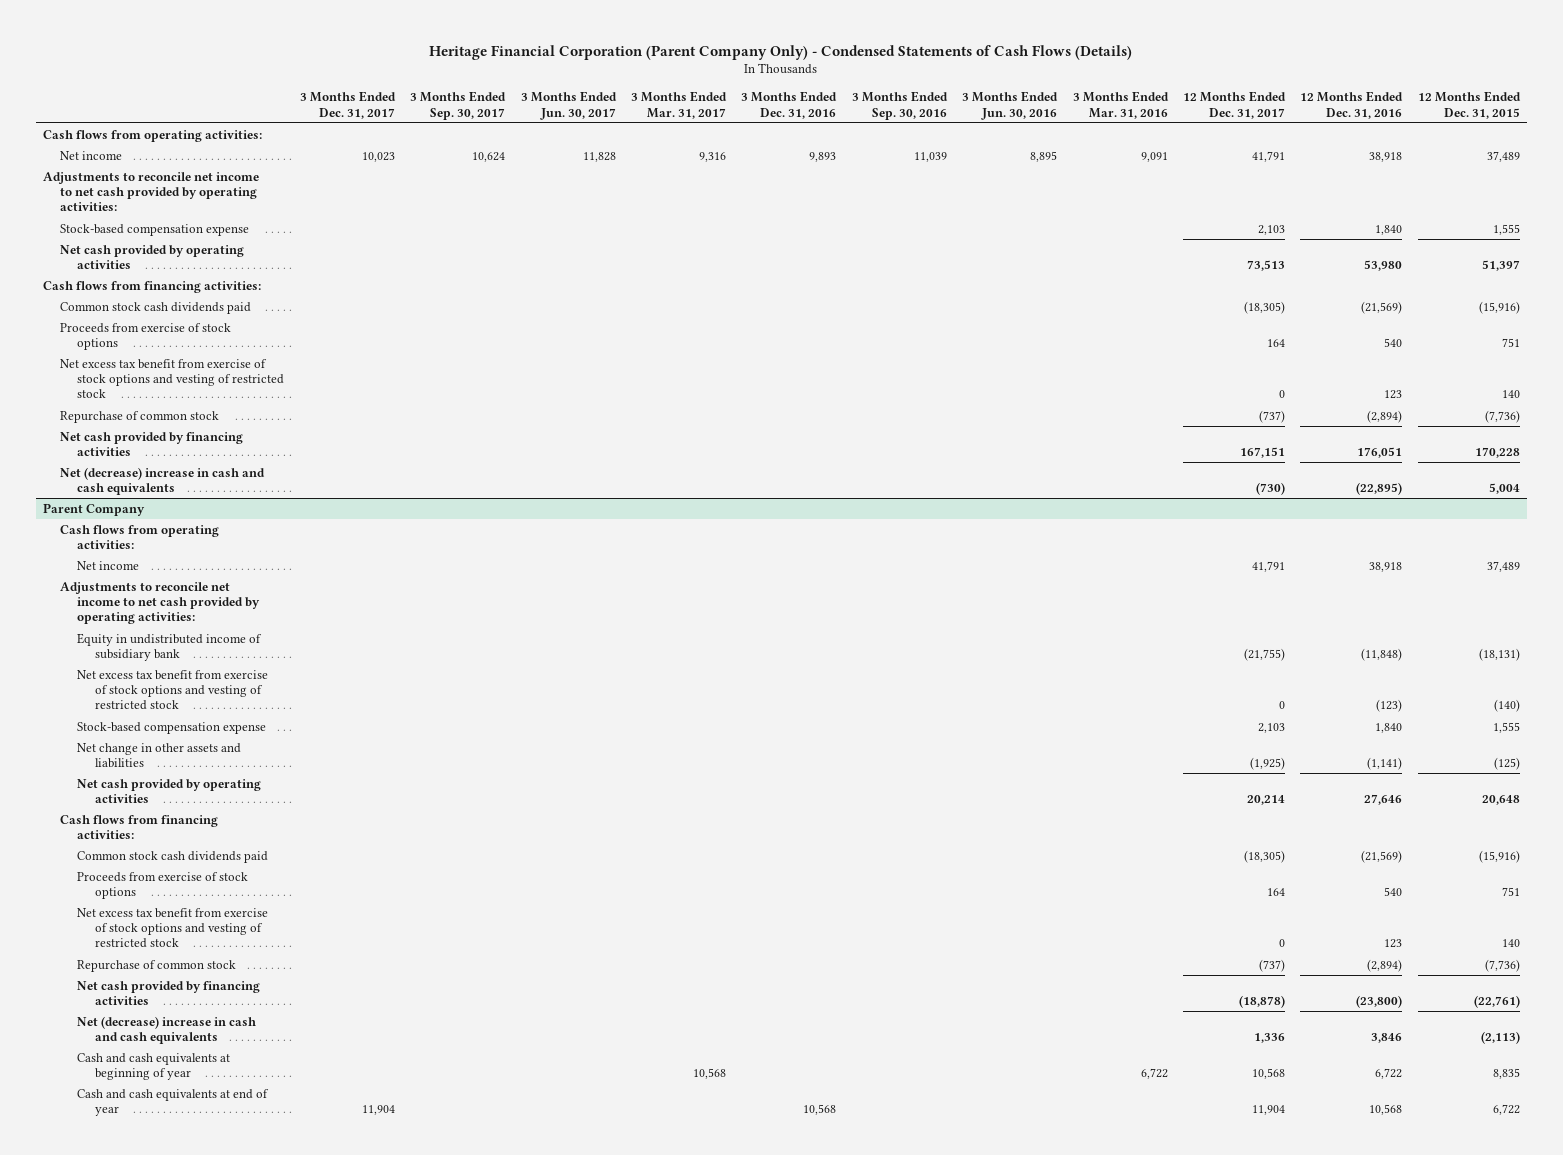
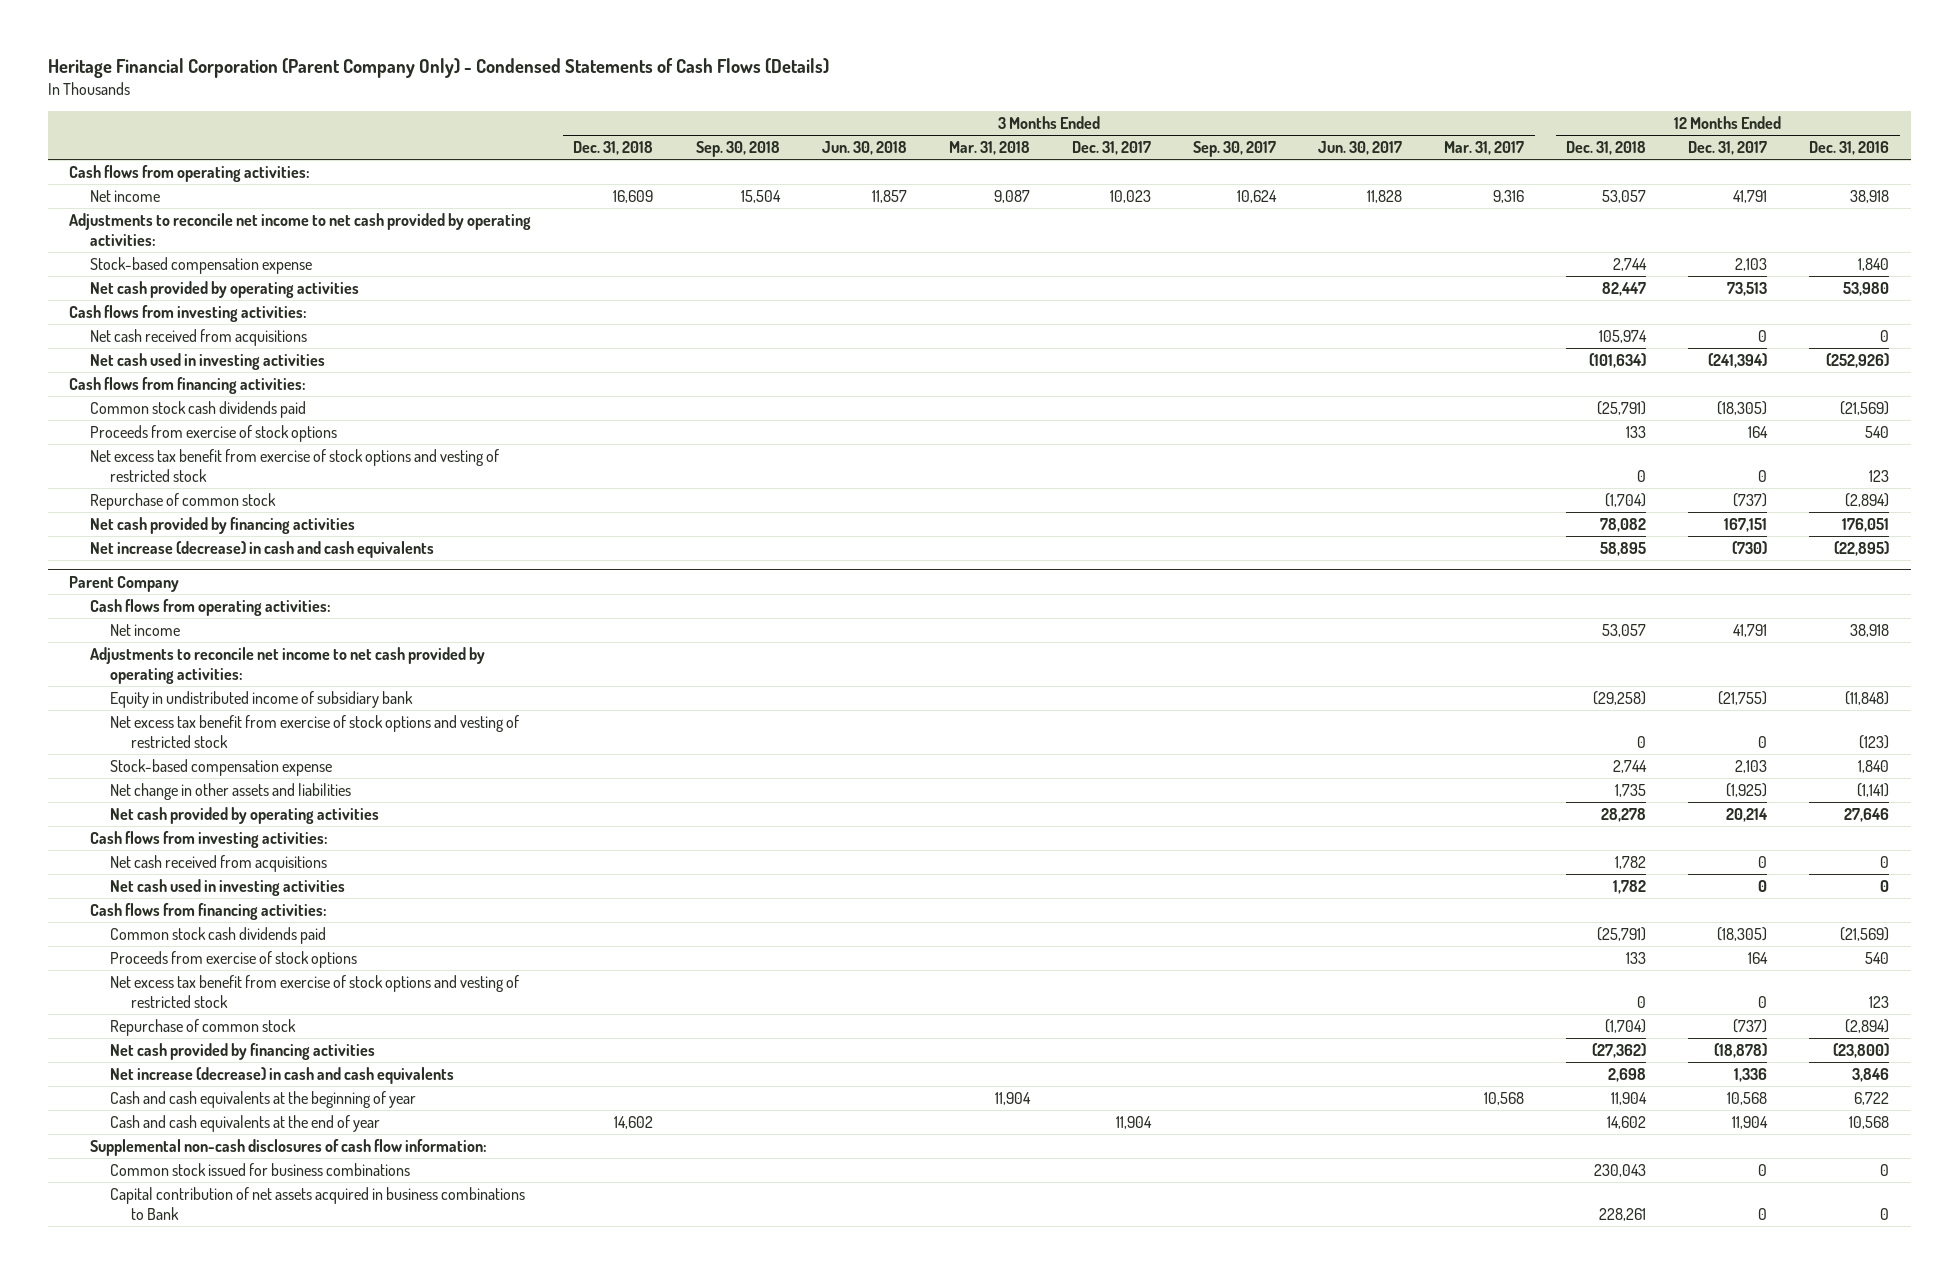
- | 3 Months Ended Dec. 31, 2017 | 3 Months Ended Sep. 30, 2017 | 3 Months Ended Jun. 30, 2017 | 3 Months Ended Mar. 31, 2017 | 3 Months Ended Dec. 31, 2016 | 3 Months Ended Sep. 30, 2016 | 3 Months Ended Jun. 30, 2016 | 3 Months Ended Mar. 31, 2016 | 12 Months Ended Dec. 31, 2017 | 12 Months Ended Dec. 31, 2016 | 12 Months Ended Dec. 31, 2015
+ | 3 Months Ended Dec. 31, 2018 | 3 Months Ended Sep. 30, 2018 | 3 Months Ended Jun. 30, 2018 | 3 Months Ended Mar. 31, 2018 | 3 Months Ended Dec. 31, 2017 | 3 Months Ended Sep. 30, 2017 | 3 Months Ended Jun. 30, 2017 | 3 Months Ended Mar. 31, 2017 | 12 Months Ended Dec. 31, 2018 | 12 Months Ended Dec. 31, 2017 | 12 Months Ended Dec. 31, 2016
+ Cash flows from investing activities:
+ Net cash received from acquisitions | | | | | | | | | 105,974 | 0 | 0
+ Net cash used in investing activities | | | | | | | | | (101,634) | (241,394) | (252,926)
- Net (decrease) increase in cash and cash equivalents | | | | | | | | | (730) | (22,895) | 5,004
+ Net increase (decrease) in cash and cash equivalents | | | | | | | | | 58,895 | (730) | (22,895)
@ Parent Company
+ Cash flows from investing activities:
+ Net cash received from acquisitions | | | | | | | | | 1,782 | 0 | 0
+ Net cash used in investing activities | | | | | | | | | 1,782 | 0 | 0
- Net (decrease) increase in cash and cash equivalents | | | | | | | | | 1,336 | 3,846 | (2,113)
- Cash and cash equivalents at beginning of year | | | | 10,568 | | | | 6,722 | 10,568 | 6,722 | 8,835
- Cash and cash equivalents at end of year | 11,904 | | | | 10,568 | | | | 11,904 | 10,568 | 6,722
+ Net increase (decrease) in cash and cash equivalents | | | | | | | | | 2,698 | 1,336 | 3,846
+ Cash and cash equivalents at the beginning of year | | | | 11,904 | | | | 10,568 | 11,904 | 10,568 | 6,722
+ Cash and cash equivalents at the end of year | 14,602 | | | | 11,904 | | | | 14,602 | 11,904 | 10,568
+ Supplemental non-cash disclosures of cash flow information:
+ Common stock issued for business combinations | | | | | | | | | 230,043 | 0 | 0
+ Capital contribution of net assets acquired in business combinations to Bank | | | | | | | | | 228,261 | 0 | 0

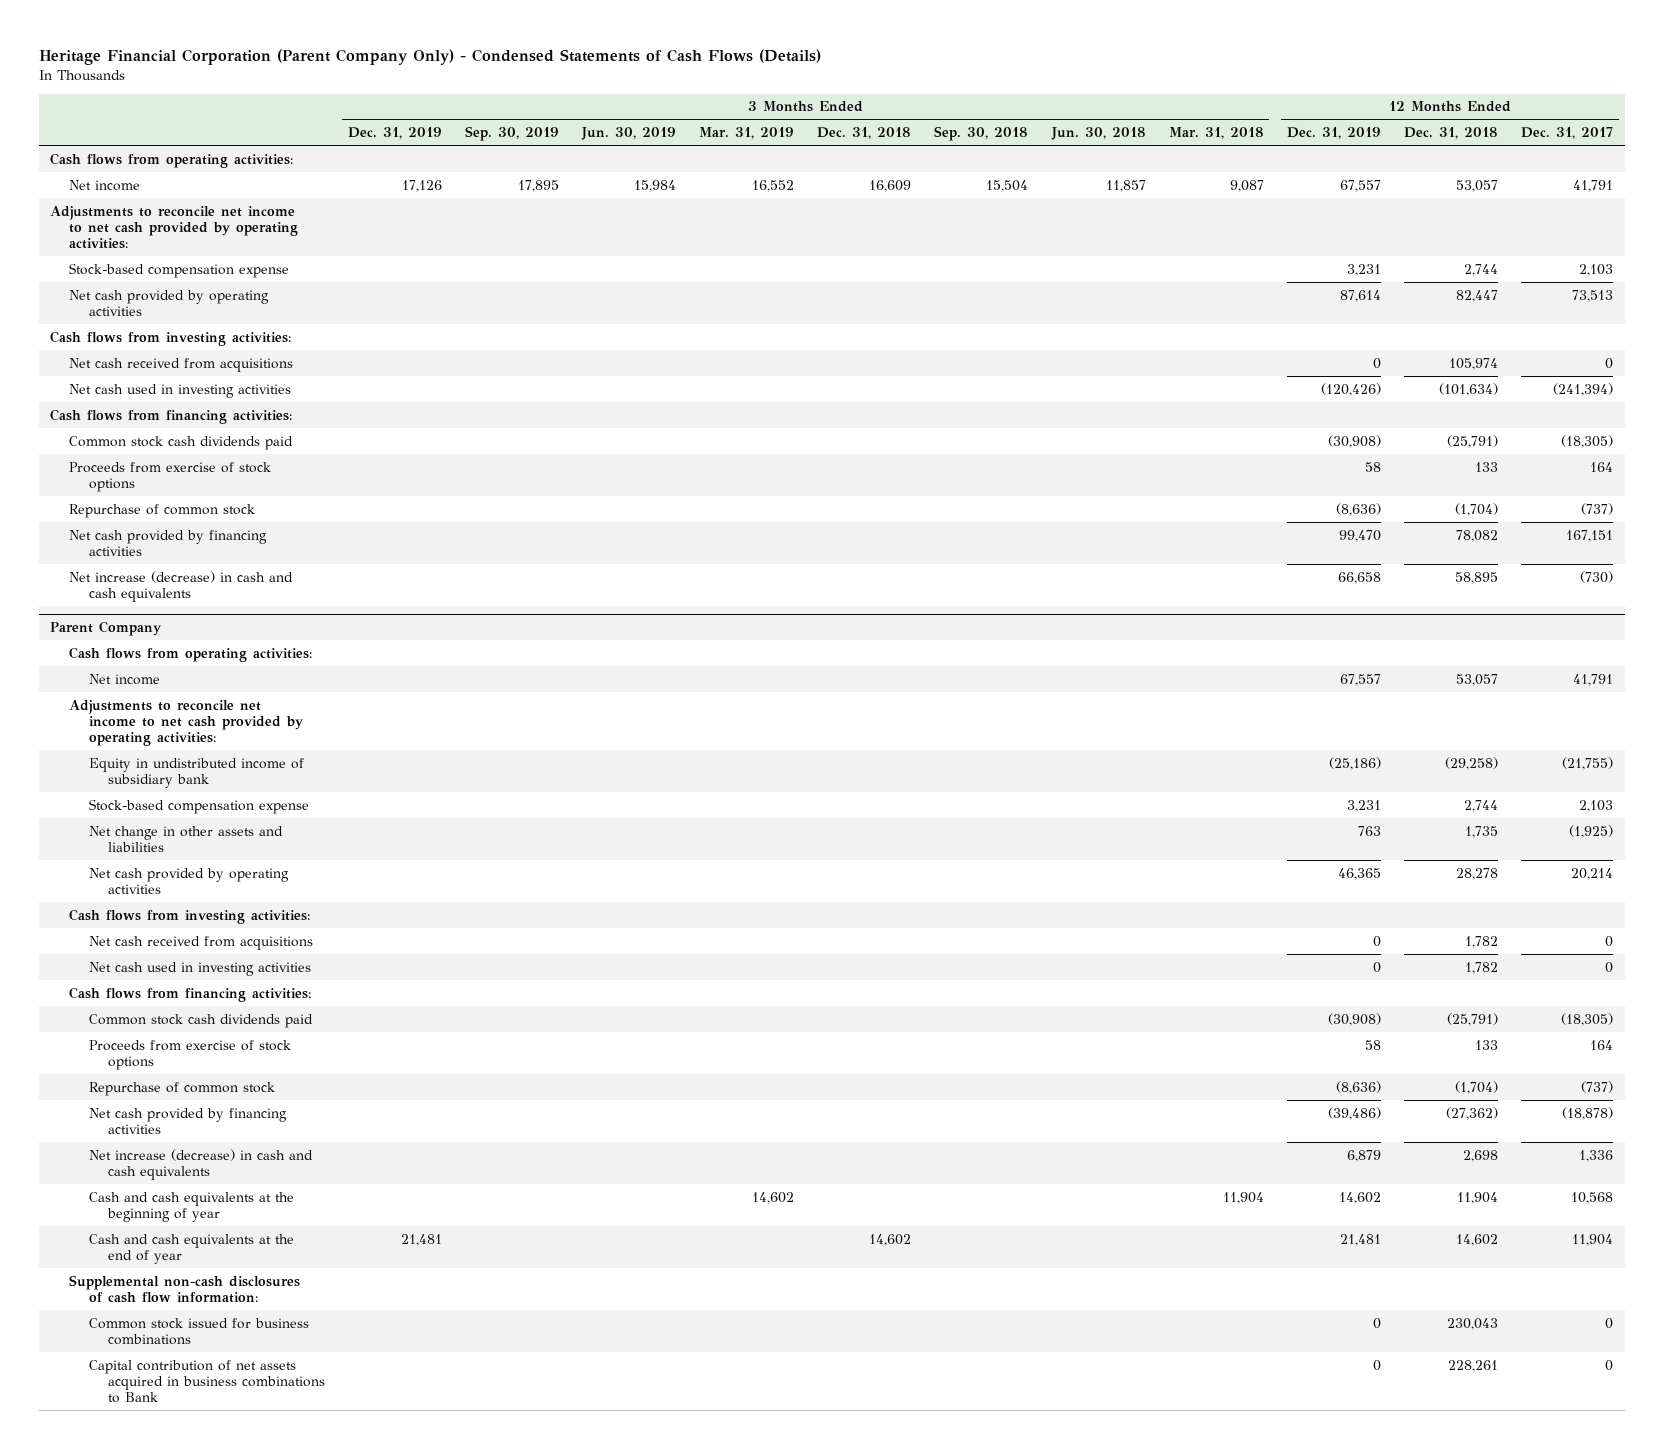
- | 3 Months Ended Dec. 31, 2018 | 3 Months Ended Sep. 30, 2018 | 3 Months Ended Jun. 30, 2018 | 3 Months Ended Mar. 31, 2018 | 3 Months Ended Dec. 31, 2017 | 3 Months Ended Sep. 30, 2017 | 3 Months Ended Jun. 30, 2017 | 3 Months Ended Mar. 31, 2017 | 12 Months Ended Dec. 31, 2018 | 12 Months Ended Dec. 31, 2017 | 12 Months Ended Dec. 31, 2016
+ | 3 Months Ended Dec. 31, 2019 | 3 Months Ended Sep. 30, 2019 | 3 Months Ended Jun. 30, 2019 | 3 Months Ended Mar. 31, 2019 | 3 Months Ended Dec. 31, 2018 | 3 Months Ended Sep. 30, 2018 | 3 Months Ended Jun. 30, 2018 | 3 Months Ended Mar. 31, 2018 | 12 Months Ended Dec. 31, 2019 | 12 Months Ended Dec. 31, 2018 | 12 Months Ended Dec. 31, 2017
- Net excess tax benefit from exercise of stock options and vesting of restricted stock | | | | | | | | | 0 | 0 | 123
@ Parent Company
- Net excess tax benefit from exercise of stock options and vesting of restricted stock | | | | | | | | | 0 | 0 | (123)
- Net excess tax benefit from exercise of stock options and vesting of restricted stock | | | | | | | | | 0 | 0 | 123

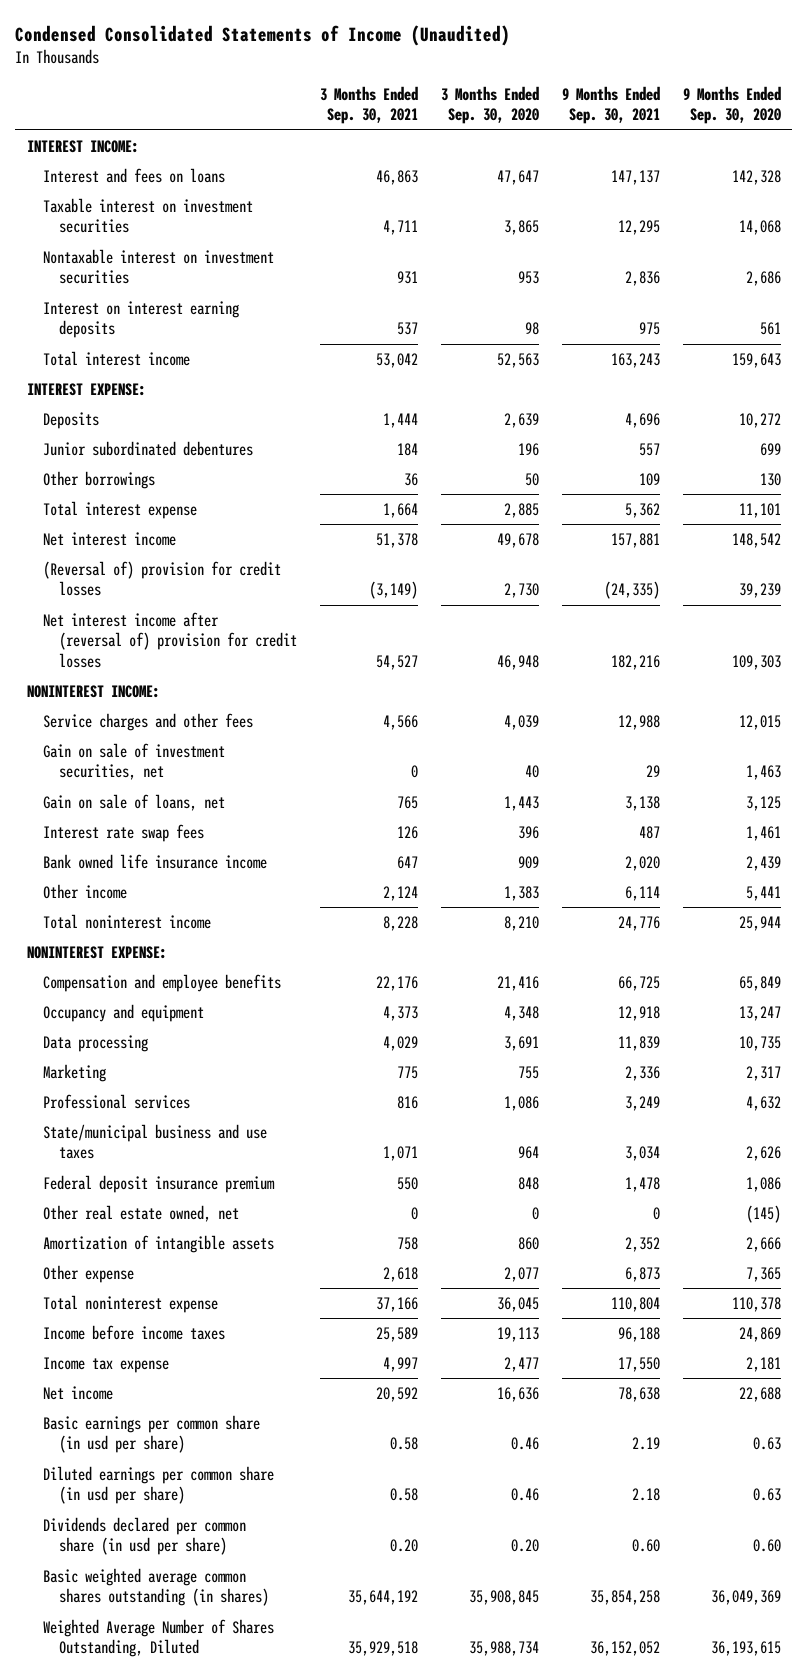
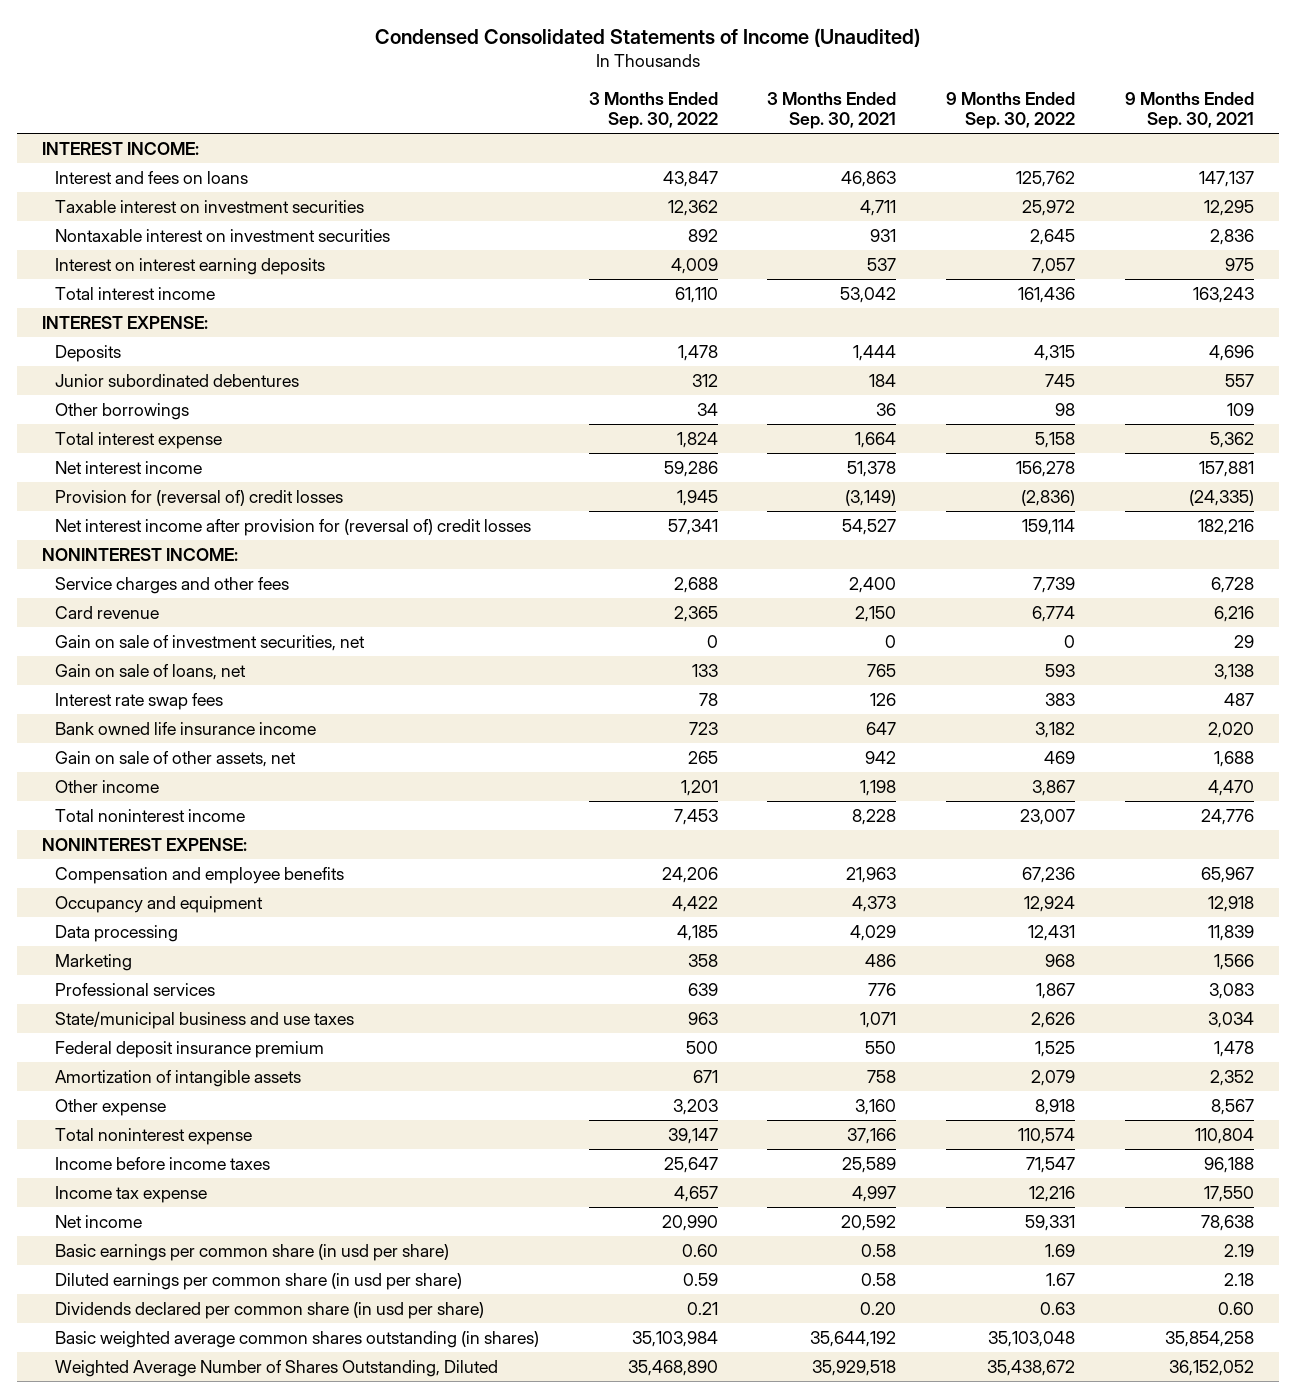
- | 3 Months Ended Sep. 30, 2021 | 3 Months Ended Sep. 30, 2020 | 9 Months Ended Sep. 30, 2021 | 9 Months Ended Sep. 30, 2020
+ | 3 Months Ended Sep. 30, 2022 | 3 Months Ended Sep. 30, 2021 | 9 Months Ended Sep. 30, 2022 | 9 Months Ended Sep. 30, 2021
- (Reversal of) provision for credit losses | (3,149) | 2,730 | (24,335) | 39,239
- Net interest income after (reversal of) provision for credit losses | 54,527 | 46,948 | 182,216 | 109,303
+ Provision for (reversal of) credit losses | 1,945 | (3,149) | (2,836) | (24,335)
+ Net interest income after provision for (reversal of) credit losses | 57,341 | 54,527 | 159,114 | 182,216
- Service charges and other fees | 4,566 | 4,039 | 12,988 | 12,015
+ Service charges and other fees | 2,688 | 2,400 | 7,739 | 6,728
+ Card revenue | 2,365 | 2,150 | 6,774 | 6,216
- Other income | 2,124 | 1,383 | 6,114 | 5,441
+ Gain on sale of other assets, net | 265 | 942 | 469 | 1,688
+ Other income | 1,201 | 1,198 | 3,867 | 4,470
- Compensation and employee benefits | 22,176 | 21,416 | 66,725 | 65,849
+ Compensation and employee benefits | 24,206 | 21,963 | 67,236 | 65,967
- Marketing | 775 | 755 | 2,336 | 2,317
- Professional services | 816 | 1,086 | 3,249 | 4,632
+ Marketing | 358 | 486 | 968 | 1,566
+ Professional services | 639 | 776 | 1,867 | 3,083
- Other real estate owned, net | 0 | 0 | 0 | (145)
- Other expense | 2,618 | 2,077 | 6,873 | 7,365
+ Other expense | 3,203 | 3,160 | 8,918 | 8,567

